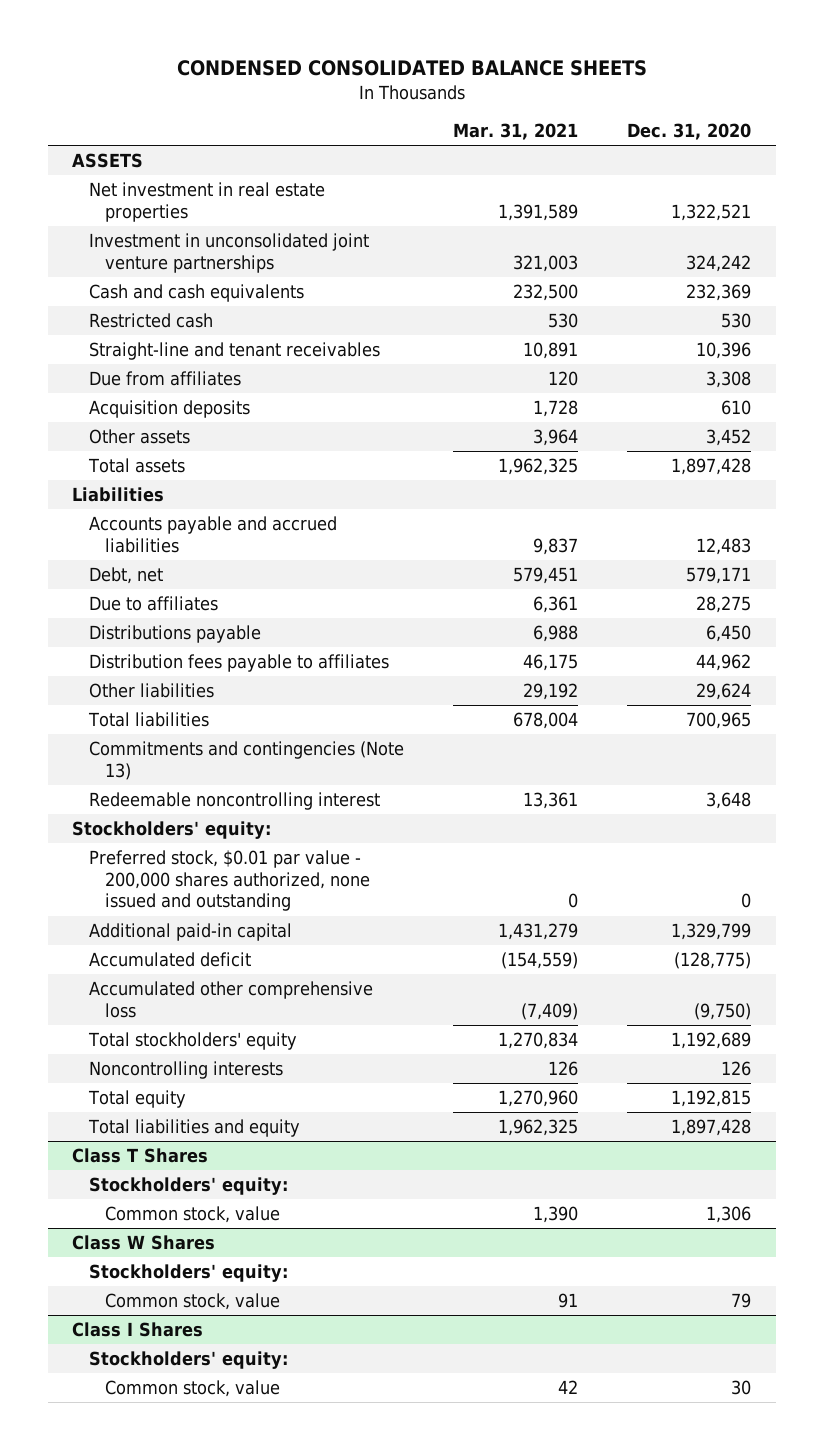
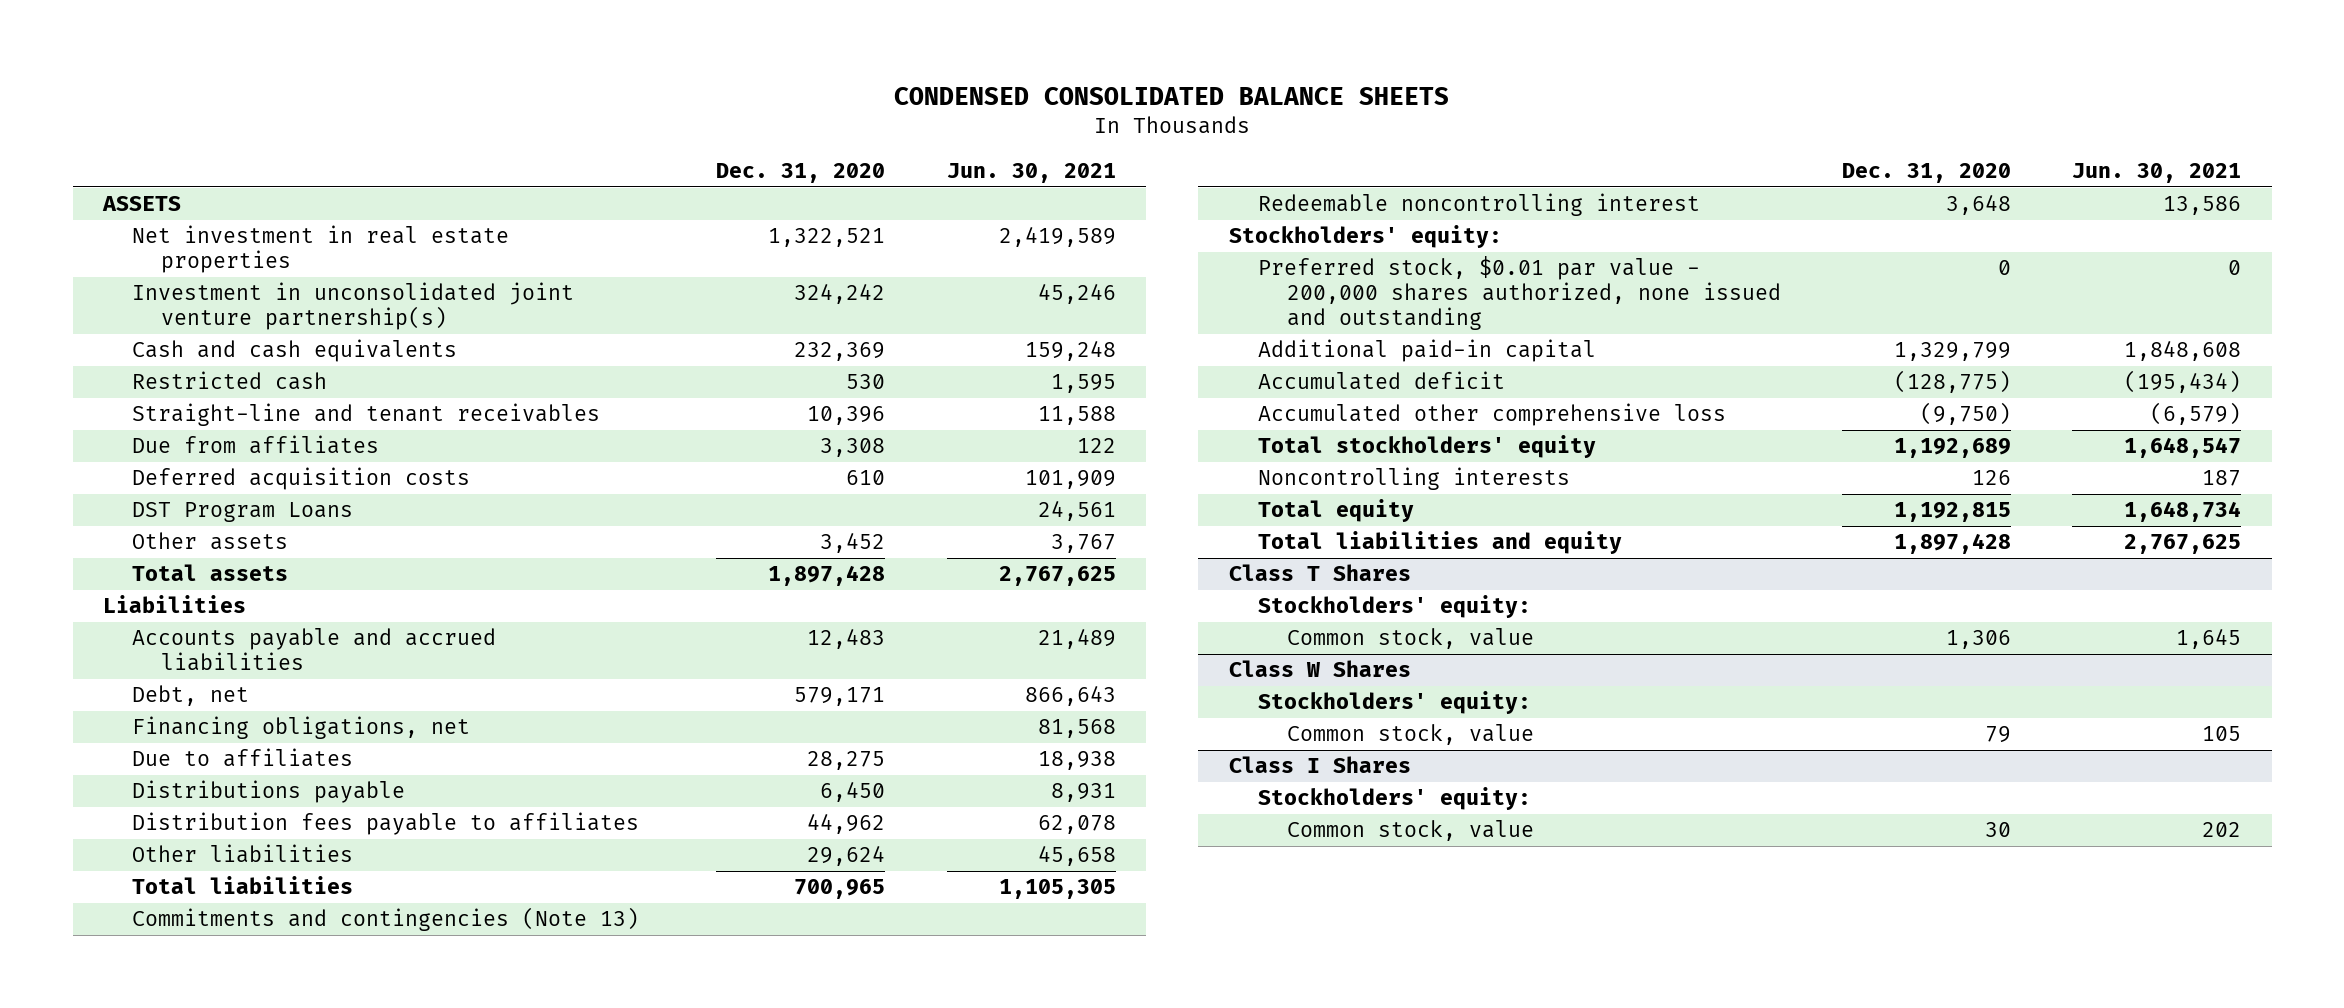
- | Mar. 31, 2021 | Dec. 31, 2020
+ | Dec. 31, 2020 | Jun. 30, 2021
- Investment in unconsolidated joint venture partnerships | 321,003 | 324,242
+ Investment in unconsolidated joint venture partnership(s) | 324,242 | 45,246
- Acquisition deposits | 1,728 | 610
+ Deferred acquisition costs | 610 | 101,909
+ DST Program Loans | | 24,561
+ Financing obligations, net | | 81,568

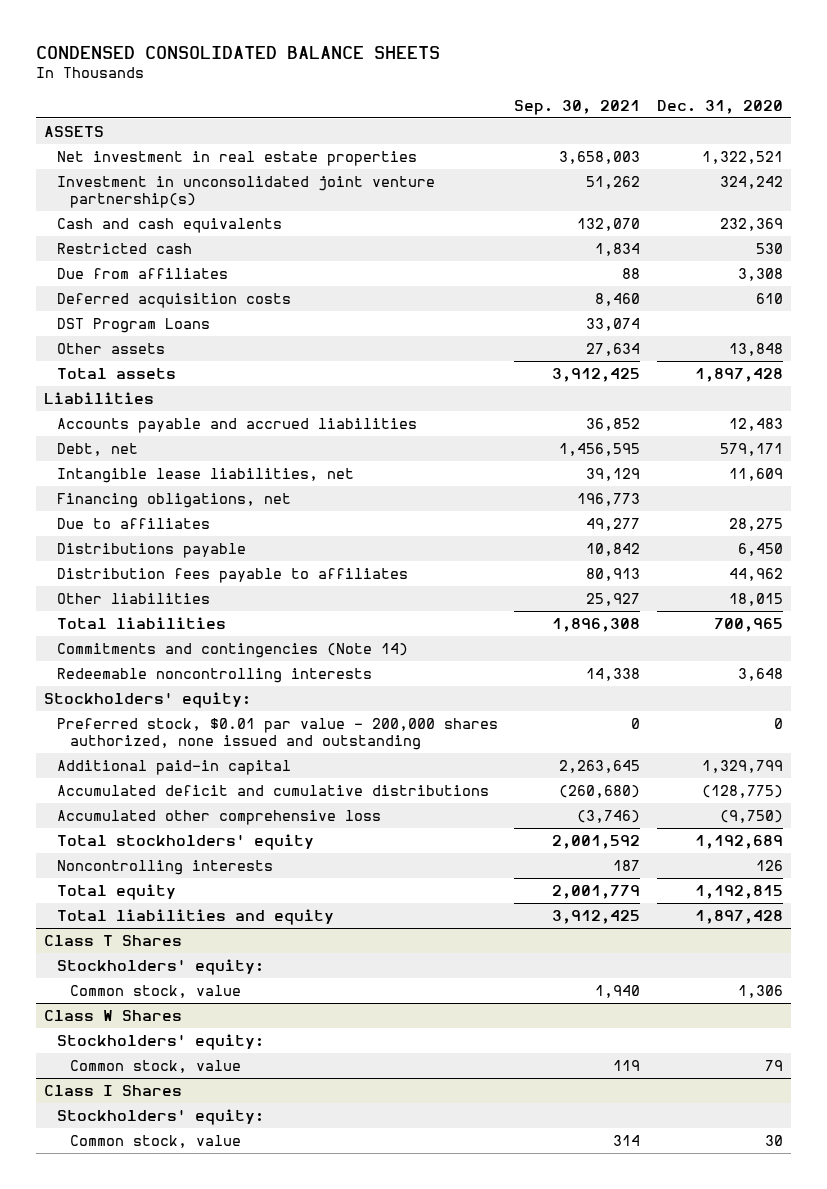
- | Dec. 31, 2020 | Jun. 30, 2021
+ | Sep. 30, 2021 | Dec. 31, 2020
- Straight-line and tenant receivables | 10,396 | 11,588
- Other assets | 3,452 | 3,767
+ Other assets | 27,634 | 13,848
+ Intangible lease liabilities, net | 39,129 | 11,609
- Other liabilities | 29,624 | 45,658
+ Other liabilities | 25,927 | 18,015
- Commitments and contingencies (Note 13)
- Redeemable noncontrolling interest | 3,648 | 13,586
+ Commitments and contingencies (Note 14)
+ Redeemable noncontrolling interests | 14,338 | 3,648
- Accumulated deficit | (128,775) | (195,434)
+ Accumulated deficit and cumulative distributions | (260,680) | (128,775)

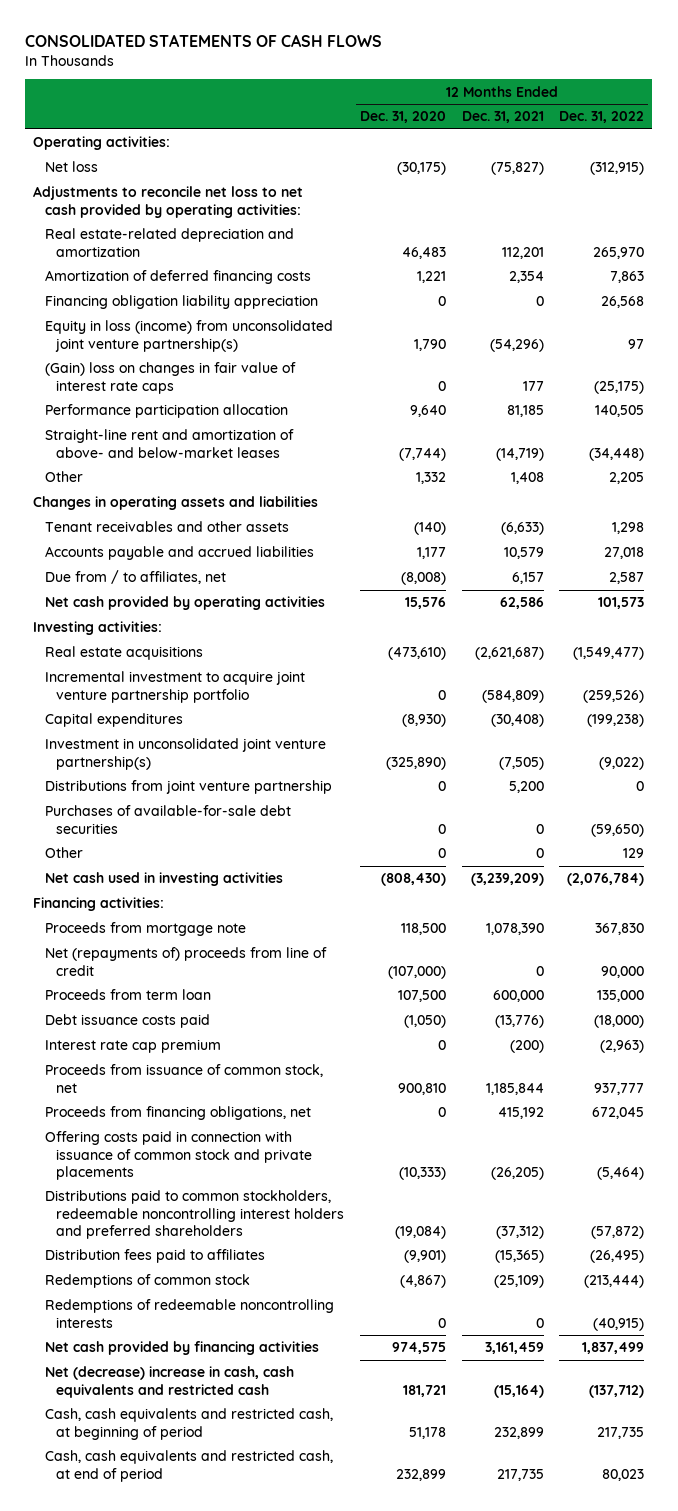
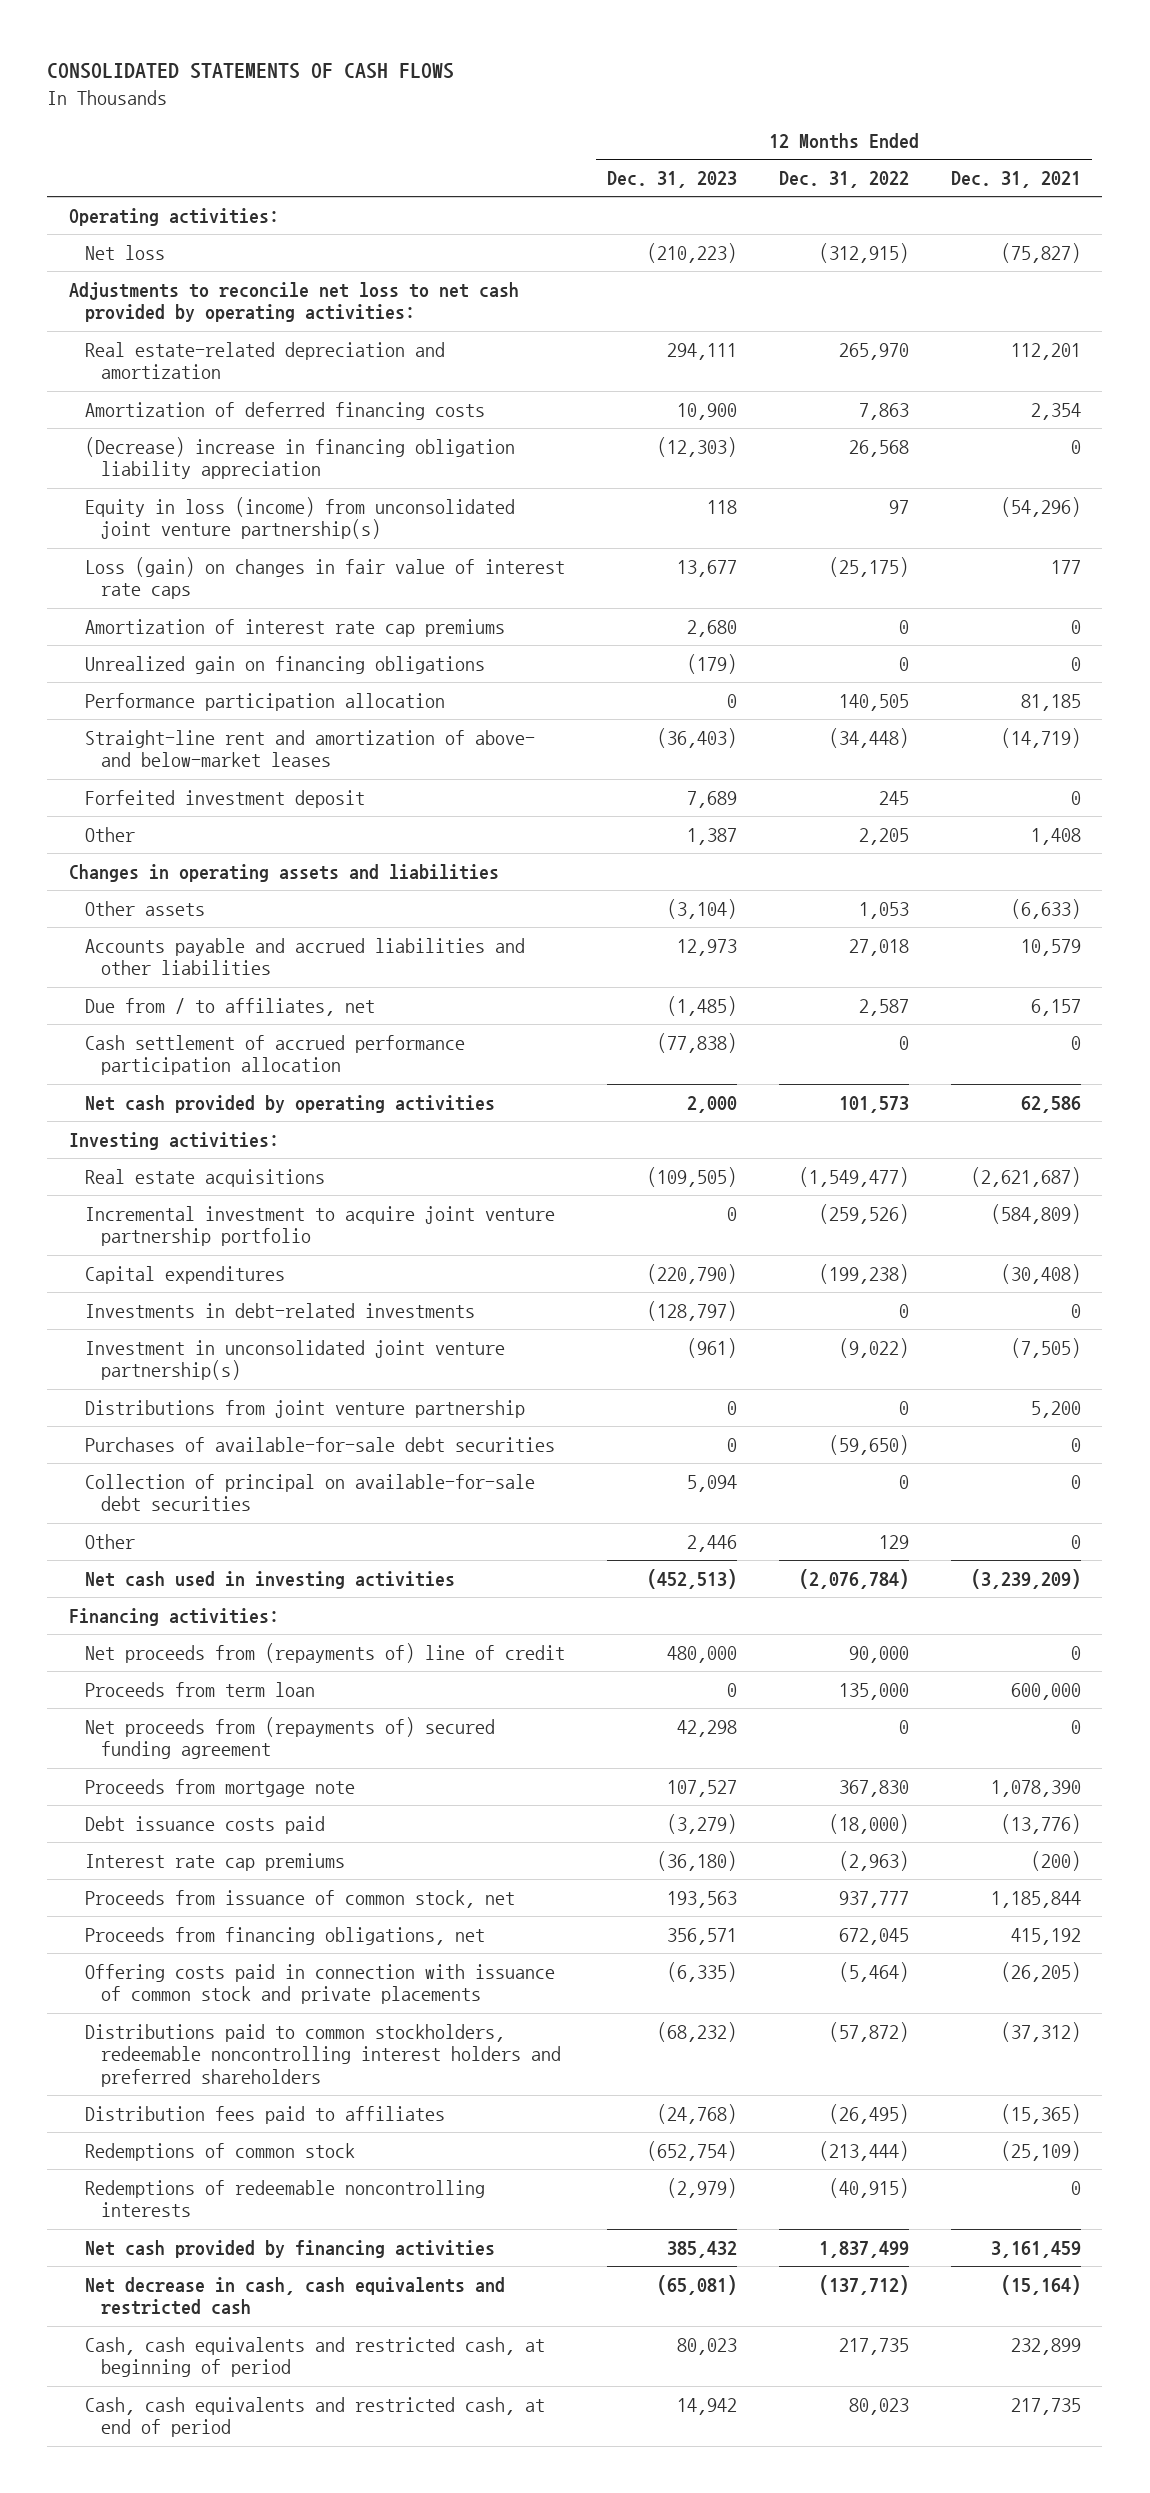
- | 12 Months Ended Dec. 31, 2020 | 12 Months Ended Dec. 31, 2021 | 12 Months Ended Dec. 31, 2022
+ | 12 Months Ended Dec. 31, 2023 | 12 Months Ended Dec. 31, 2022 | 12 Months Ended Dec. 31, 2021
- Financing obligation liability appreciation | 0 | 0 | 26,568
+ (Decrease) increase in financing obligation liability appreciation | (12,303) | 26,568 | 0
- (Gain) loss on changes in fair value of interest rate caps | 0 | 177 | (25,175)
+ Loss (gain) on changes in fair value of interest rate caps | 13,677 | (25,175) | 177
+ Amortization of interest rate cap premiums | 2,680 | 0 | 0
+ Unrealized gain on financing obligations | (179) | 0 | 0
+ Forfeited investment deposit | 7,689 | 245 | 0
- Tenant receivables and other assets | (140) | (6,633) | 1,298
- Accounts payable and accrued liabilities | 1,177 | 10,579 | 27,018
+ Other assets | (3,104) | 1,053 | (6,633)
+ Accounts payable and accrued liabilities and other liabilities | 12,973 | 27,018 | 10,579
+ Cash settlement of accrued performance participation allocation | (77,838) | 0 | 0
+ Investments in debt-related investments | (128,797) | 0 | 0
+ Collection of principal on available-for-sale debt securities | 5,094 | 0 | 0
- Net (repayments of) proceeds from line of credit | (107,000) | 0 | 90,000
+ Net proceeds from (repayments of) line of credit | 480,000 | 90,000 | 0
+ Net proceeds from (repayments of) secured funding agreement | 42,298 | 0 | 0
moved down: Proceeds from mortgage note | 107,527 | 367,830 | 1,078,390
- Interest rate cap premium | 0 | (200) | (2,963)
+ Interest rate cap premiums | (36,180) | (2,963) | (200)
- Net (decrease) increase in cash, cash equivalents and restricted cash | 181,721 | (15,164) | (137,712)
+ Net decrease in cash, cash equivalents and restricted cash | (65,081) | (137,712) | (15,164)

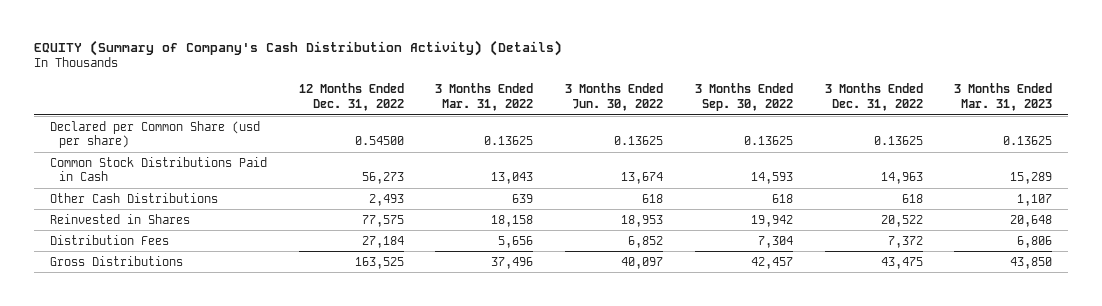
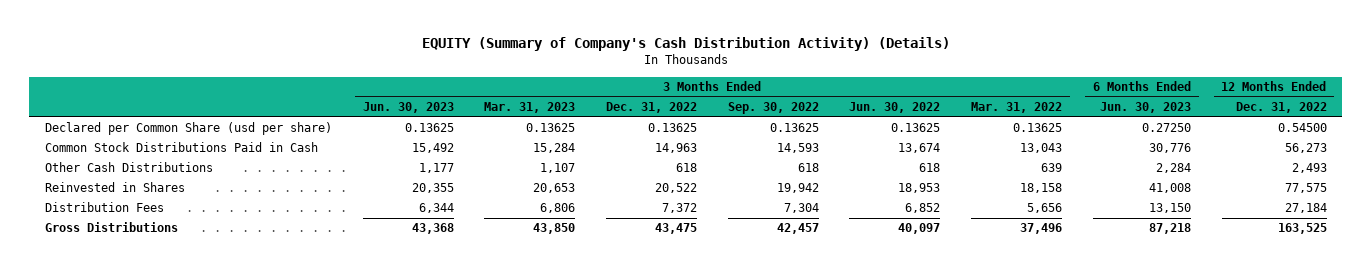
- | 12 Months Ended Dec. 31, 2022 | 3 Months Ended Mar. 31, 2022 | 3 Months Ended Jun. 30, 2022 | 3 Months Ended Sep. 30, 2022 | 3 Months Ended Dec. 31, 2022 | 3 Months Ended Mar. 31, 2023
+ | 3 Months Ended Jun. 30, 2023 | 3 Months Ended Mar. 31, 2023 | 3 Months Ended Dec. 31, 2022 | 3 Months Ended Sep. 30, 2022 | 3 Months Ended Jun. 30, 2022 | 3 Months Ended Mar. 31, 2022 | 6 Months Ended Jun. 30, 2023 | 12 Months Ended Dec. 31, 2022
- Common Stock Distributions Paid in Cash | 56,273 | 13,043 | 13,674 | 14,593 | 14,963 | 15,289
+ Common Stock Distributions Paid in Cash | 15,492 | 15,284 | 14,963 | 14,593 | 13,674 | 13,043 | 30,776 | 56,273
- Reinvested in Shares | 77,575 | 18,158 | 18,953 | 19,942 | 20,522 | 20,648
+ Reinvested in Shares | 20,355 | 20,653 | 20,522 | 19,942 | 18,953 | 18,158 | 41,008 | 77,575

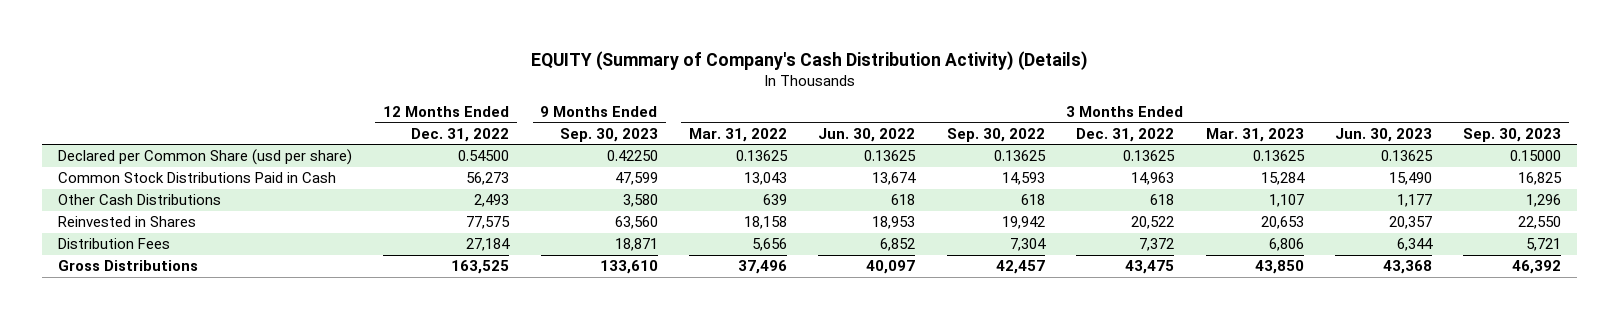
- | 3 Months Ended Jun. 30, 2023 | 3 Months Ended Mar. 31, 2023 | 3 Months Ended Dec. 31, 2022 | 3 Months Ended Sep. 30, 2022 | 3 Months Ended Jun. 30, 2022 | 3 Months Ended Mar. 31, 2022 | 6 Months Ended Jun. 30, 2023 | 12 Months Ended Dec. 31, 2022
+ | 12 Months Ended Dec. 31, 2022 | 9 Months Ended Sep. 30, 2023 | 3 Months Ended Mar. 31, 2022 | 3 Months Ended Jun. 30, 2022 | 3 Months Ended Sep. 30, 2022 | 3 Months Ended Dec. 31, 2022 | 3 Months Ended Mar. 31, 2023 | 3 Months Ended Jun. 30, 2023 | 3 Months Ended Sep. 30, 2023
- Common Stock Distributions Paid in Cash | 15,492 | 15,284 | 14,963 | 14,593 | 13,674 | 13,043 | 30,776 | 56,273
+ Common Stock Distributions Paid in Cash | 56,273 | 47,599 | 13,043 | 13,674 | 14,593 | 14,963 | 15,284 | 15,490 | 16,825
- Reinvested in Shares | 20,355 | 20,653 | 20,522 | 19,942 | 18,953 | 18,158 | 41,008 | 77,575
+ Reinvested in Shares | 77,575 | 63,560 | 18,158 | 18,953 | 19,942 | 20,522 | 20,653 | 20,357 | 22,550

